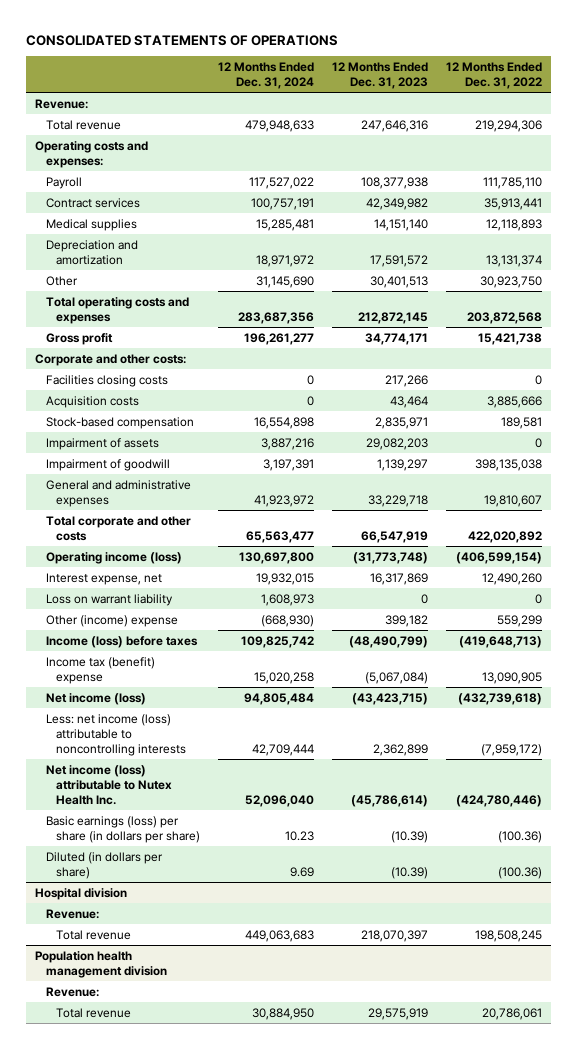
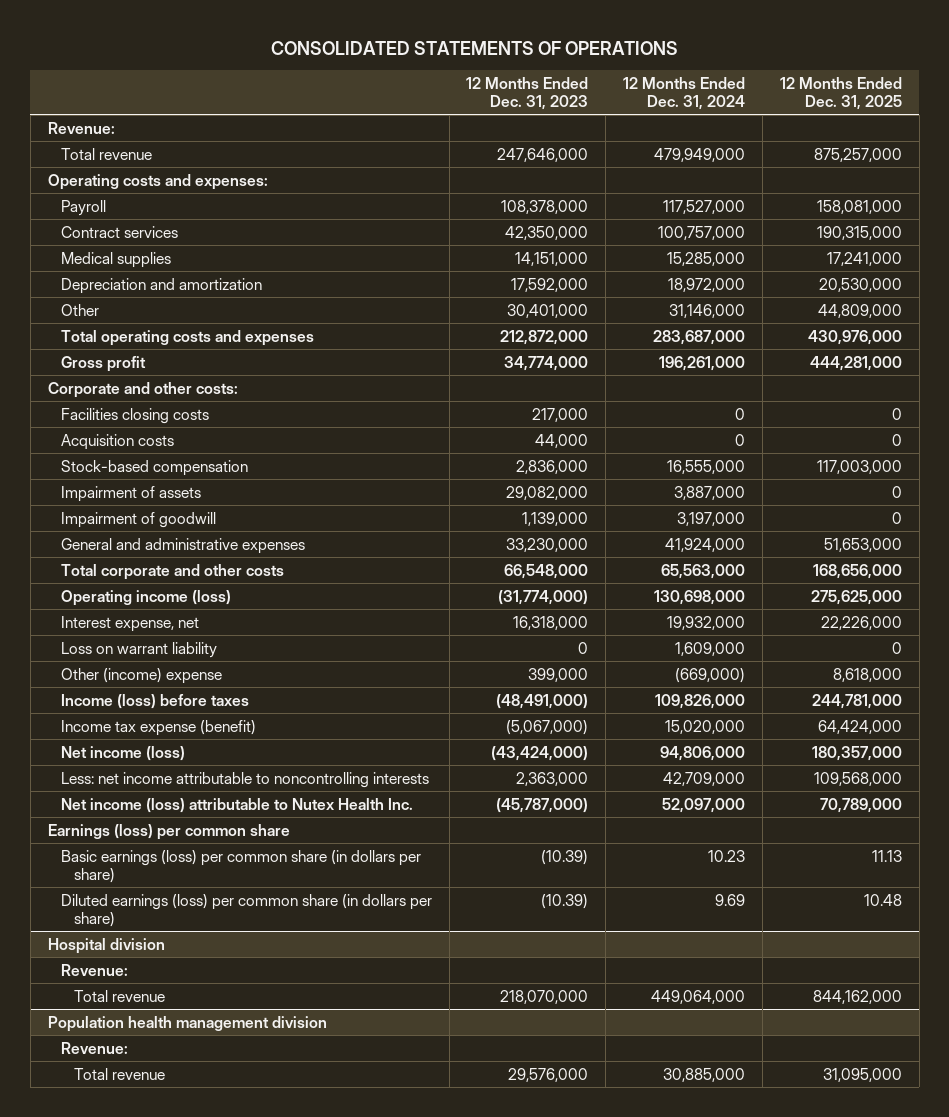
- | 12 Months Ended Dec. 31, 2024 | 12 Months Ended Dec. 31, 2023 | 12 Months Ended Dec. 31, 2022
+ | 12 Months Ended Dec. 31, 2023 | 12 Months Ended Dec. 31, 2024 | 12 Months Ended Dec. 31, 2025
- Total revenue | 479,948,633 | 247,646,316 | 219,294,306
+ Total revenue | 247,646,000 | 479,949,000 | 875,257,000
- Payroll | 117,527,022 | 108,377,938 | 111,785,110
- Contract services | 100,757,191 | 42,349,982 | 35,913,441
- Medical supplies | 15,285,481 | 14,151,140 | 12,118,893
- Depreciation and amortization | 18,971,972 | 17,591,572 | 13,131,374
- Other | 31,145,690 | 30,401,513 | 30,923,750
- Total operating costs and expenses | 283,687,356 | 212,872,145 | 203,872,568
- Gross profit | 196,261,277 | 34,774,171 | 15,421,738
+ Payroll | 108,378,000 | 117,527,000 | 158,081,000
+ Contract services | 42,350,000 | 100,757,000 | 190,315,000
+ Medical supplies | 14,151,000 | 15,285,000 | 17,241,000
+ Depreciation and amortization | 17,592,000 | 18,972,000 | 20,530,000
+ Other | 30,401,000 | 31,146,000 | 44,809,000
+ Total operating costs and expenses | 212,872,000 | 283,687,000 | 430,976,000
+ Gross profit | 34,774,000 | 196,261,000 | 444,281,000
- Facilities closing costs | 0 | 217,266 | 0
- Acquisition costs | 0 | 43,464 | 3,885,666
- Stock-based compensation | 16,554,898 | 2,835,971 | 189,581
- Impairment of assets | 3,887,216 | 29,082,203 | 0
- Impairment of goodwill | 3,197,391 | 1,139,297 | 398,135,038
- General and administrative expenses | 41,923,972 | 33,229,718 | 19,810,607
- Total corporate and other costs | 65,563,477 | 66,547,919 | 422,020,892
- Operating income (loss) | 130,697,800 | (31,773,748) | (406,599,154)
- Interest expense, net | 19,932,015 | 16,317,869 | 12,490,260
- Loss on warrant liability | 1,608,973 | 0 | 0
- Other (income) expense | (668,930) | 399,182 | 559,299
- Income (loss) before taxes | 109,825,742 | (48,490,799) | (419,648,713)
- Income tax (benefit) expense | 15,020,258 | (5,067,084) | 13,090,905
- Net income (loss) | 94,805,484 | (43,423,715) | (432,739,618)
- Less: net income (loss) attributable to noncontrolling interests | 42,709,444 | 2,362,899 | (7,959,172)
- Net income (loss) attributable to Nutex Health Inc. | 52,096,040 | (45,786,614) | (424,780,446)
- Basic earnings (loss) per share (in dollars per share) | 10.23 | (10.39) | (100.36)
- Diluted (in dollars per share) | 9.69 | (10.39) | (100.36)
+ Facilities closing costs | 217,000 | 0 | 0
+ Acquisition costs | 44,000 | 0 | 0
+ Stock-based compensation | 2,836,000 | 16,555,000 | 117,003,000
+ Impairment of assets | 29,082,000 | 3,887,000 | 0
+ Impairment of goodwill | 1,139,000 | 3,197,000 | 0
+ General and administrative expenses | 33,230,000 | 41,924,000 | 51,653,000
+ Total corporate and other costs | 66,548,000 | 65,563,000 | 168,656,000
+ Operating income (loss) | (31,774,000) | 130,698,000 | 275,625,000
+ Interest expense, net | 16,318,000 | 19,932,000 | 22,226,000
+ Loss on warrant liability | 0 | 1,609,000 | 0
+ Other (income) expense | 399,000 | (669,000) | 8,618,000
+ Income (loss) before taxes | (48,491,000) | 109,826,000 | 244,781,000
+ Income tax expense (benefit) | (5,067,000) | 15,020,000 | 64,424,000
+ Net income (loss) | (43,424,000) | 94,806,000 | 180,357,000
+ Less: net income attributable to noncontrolling interests | 2,363,000 | 42,709,000 | 109,568,000
+ Net income (loss) attributable to Nutex Health Inc. | (45,787,000) | 52,097,000 | 70,789,000
+ Earnings (loss) per common share
+ Basic earnings (loss) per common share (in dollars per share) | (10.39) | 10.23 | 11.13
+ Diluted earnings (loss) per common share (in dollars per share) | (10.39) | 9.69 | 10.48
@ Hospital division
- Total revenue | 449,063,683 | 218,070,397 | 198,508,245
+ Total revenue | 218,070,000 | 449,064,000 | 844,162,000
@ Population health management division
- Total revenue | 30,884,950 | 29,575,919 | 20,786,061
+ Total revenue | 29,576,000 | 30,885,000 | 31,095,000

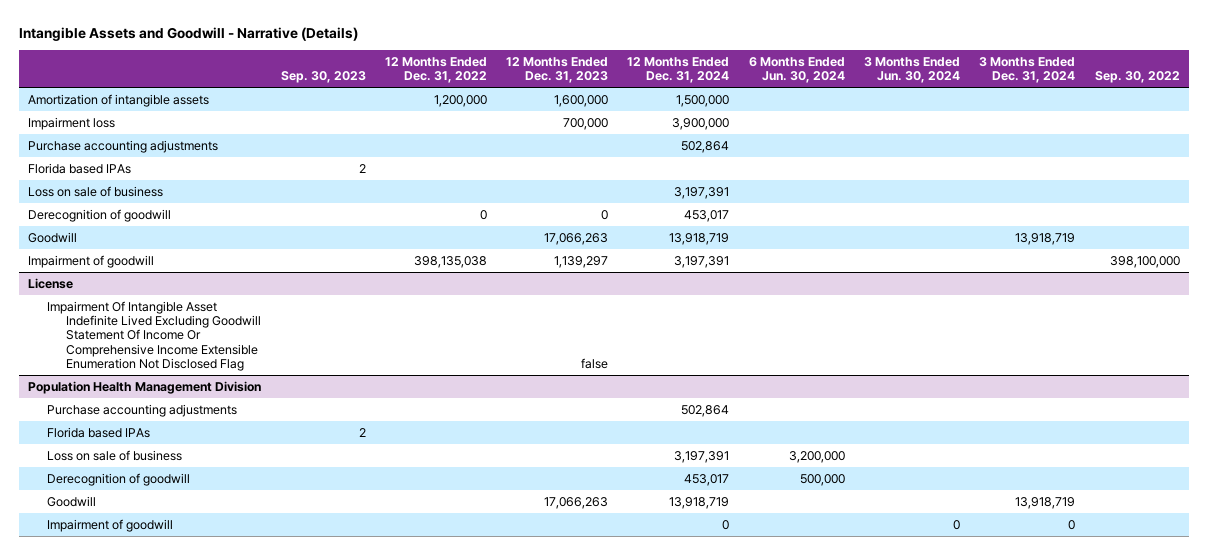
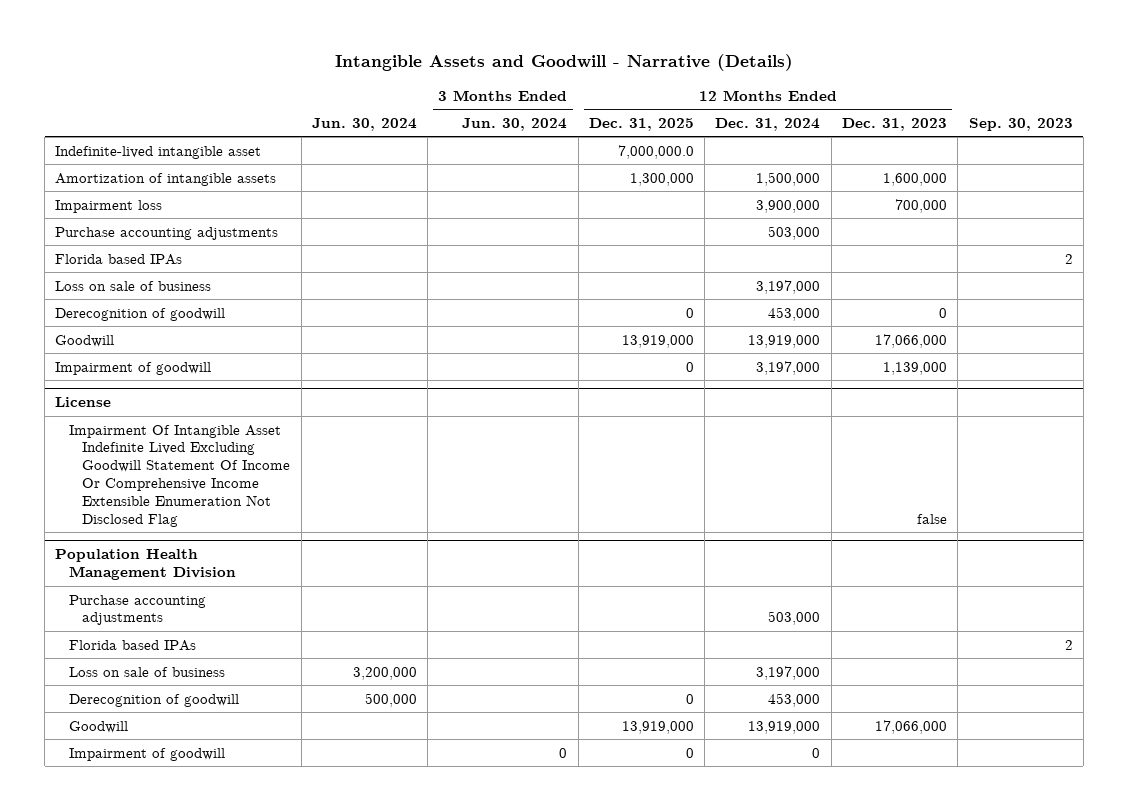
- | Sep. 30, 2023 | 12 Months Ended Dec. 31, 2022 | 12 Months Ended Dec. 31, 2023 | 12 Months Ended Dec. 31, 2024 | 6 Months Ended Jun. 30, 2024 | 3 Months Ended Jun. 30, 2024 | 3 Months Ended Dec. 31, 2024 | Sep. 30, 2022
+ | Jun. 30, 2024 | 3 Months Ended Jun. 30, 2024 | 12 Months Ended Dec. 31, 2025 | 12 Months Ended Dec. 31, 2024 | 12 Months Ended Dec. 31, 2023 | Sep. 30, 2023
+ Indefinite-lived intangible asset | | | 7,000,000.0 | | |
- Purchase accounting adjustments | | | | 502,864 | | | |
+ Purchase accounting adjustments | | | | 503,000 | |
- Loss on sale of business | | | | 3,197,391 | | | |
- Derecognition of goodwill | | 0 | 0 | 453,017 | | | |
- Goodwill | | | 17,066,263 | 13,918,719 | | | 13,918,719 |
- Impairment of goodwill | | 398,135,038 | 1,139,297 | 3,197,391 | | | | 398,100,000
+ Loss on sale of business | | | | 3,197,000 | |
+ Derecognition of goodwill | | | 0 | 453,000 | 0 |
+ Goodwill | | | 13,919,000 | 13,919,000 | 17,066,000 |
+ Impairment of goodwill | | | 0 | 3,197,000 | 1,139,000 |
@ Population Health Management Division
- Purchase accounting adjustments | | | | 502,864 | | | |
+ Purchase accounting adjustments | | | | 503,000 | |
- Loss on sale of business | | | | 3,197,391 | 3,200,000 | | |
- Derecognition of goodwill | | | | 453,017 | 500,000 | | |
- Goodwill | | | 17,066,263 | 13,918,719 | | | 13,918,719 |
+ Loss on sale of business | 3,200,000 | | | 3,197,000 | |
+ Derecognition of goodwill | 500,000 | | 0 | 453,000 | |
+ Goodwill | | | 13,919,000 | 13,919,000 | 17,066,000 |

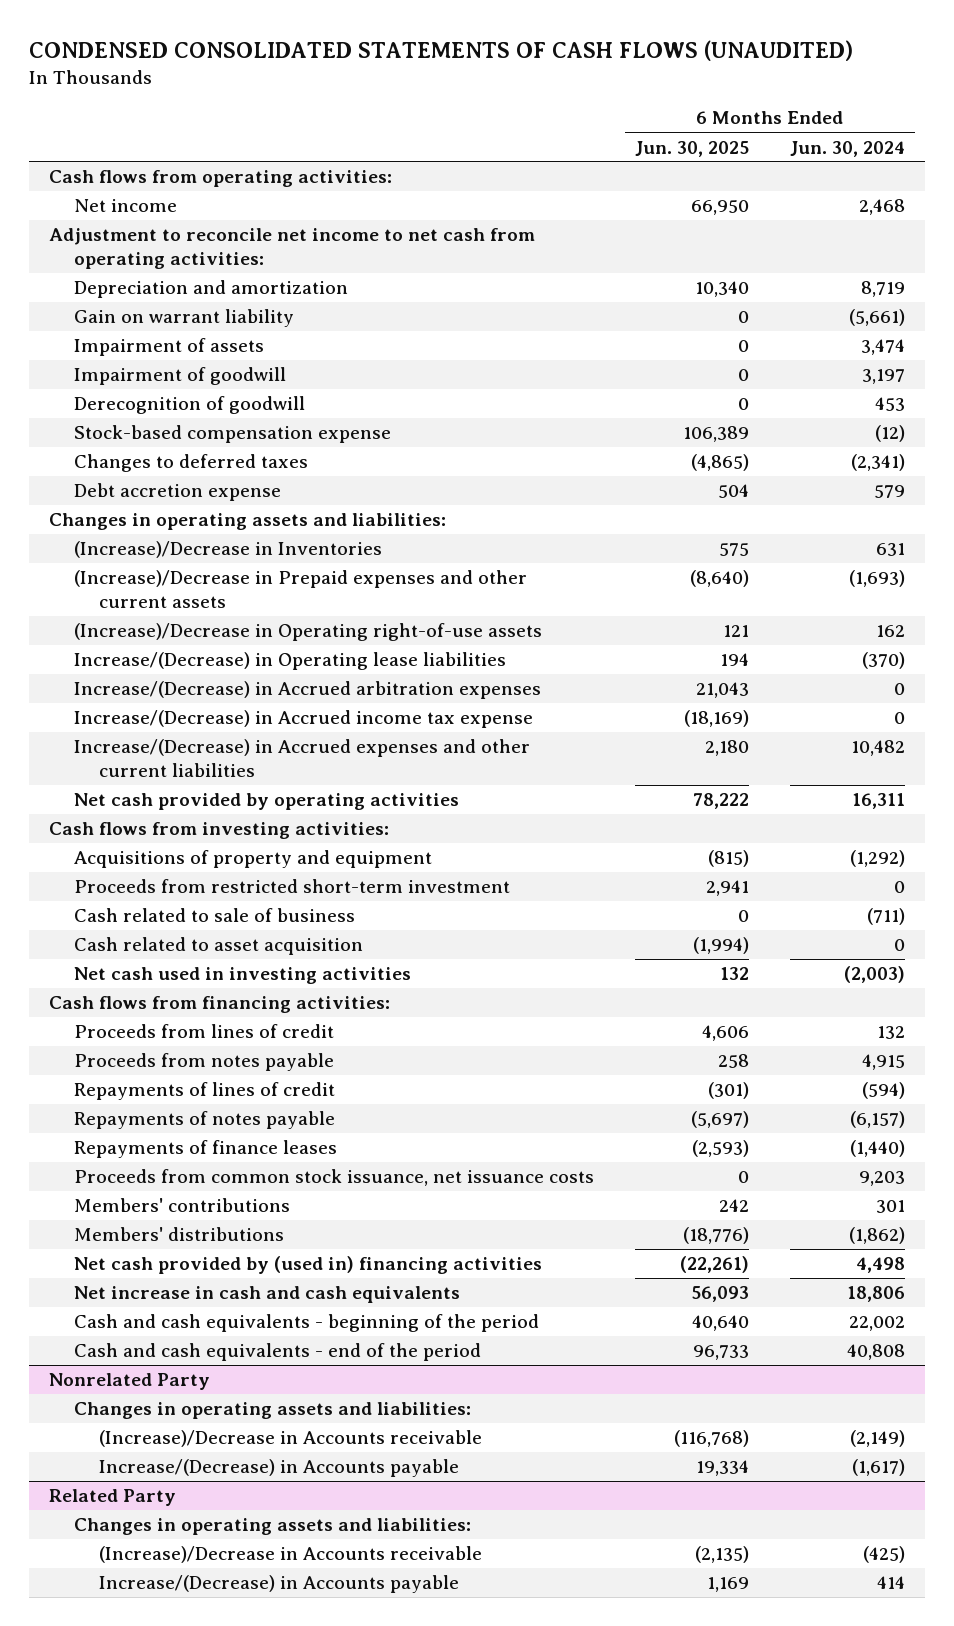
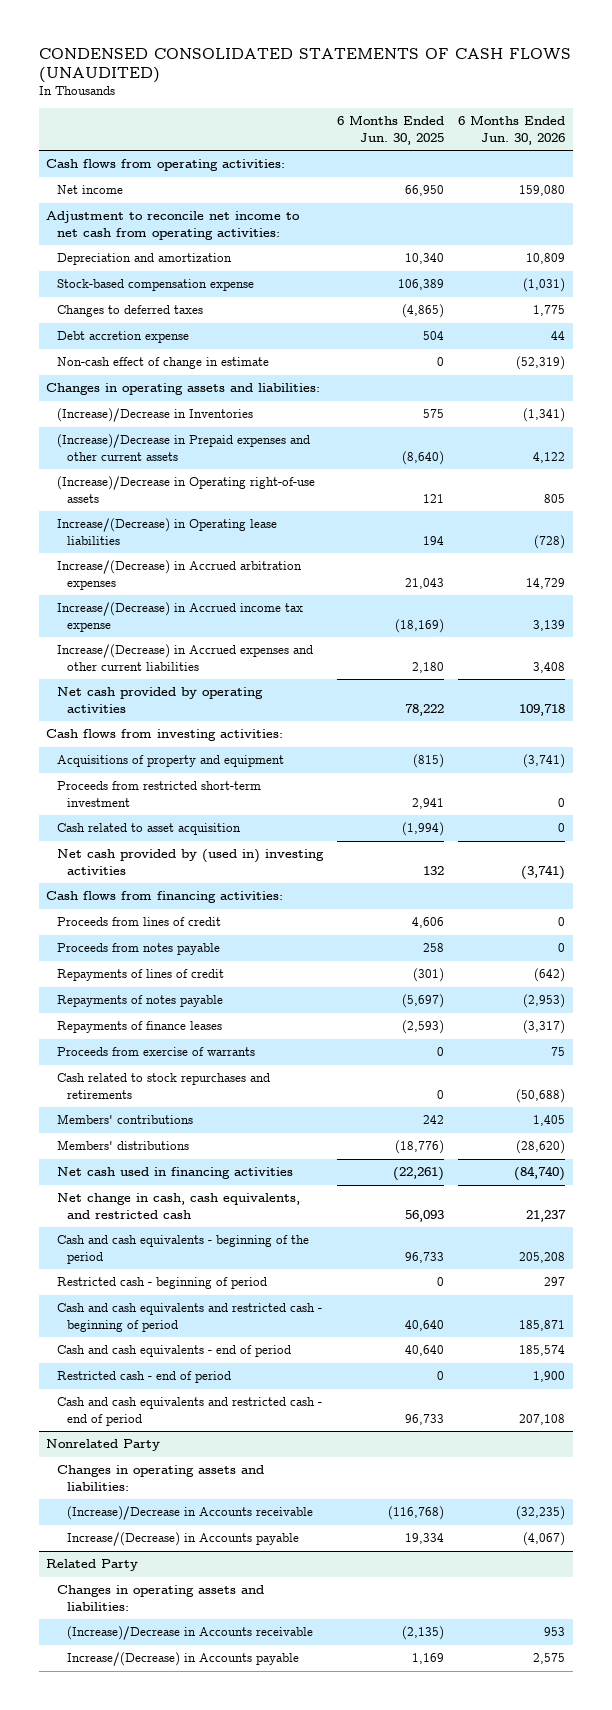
- | 6 Months Ended Jun. 30, 2025 | 6 Months Ended Jun. 30, 2024
+ | 6 Months Ended Jun. 30, 2025 | 6 Months Ended Jun. 30, 2026
- Gain on warrant liability | 0 | (5,661)
- Impairment of assets | 0 | 3,474
- Impairment of goodwill | 0 | 3,197
- Derecognition of goodwill | 0 | 453
+ Non-cash effect of change in estimate | 0 | (52,319)
- Cash related to sale of business | 0 | (711)
- Net cash used in investing activities | 132 | (2,003)
+ Net cash provided by (used in) investing activities | 132 | (3,741)
- Proceeds from common stock issuance, net issuance costs | 0 | 9,203
+ Proceeds from exercise of warrants | 0 | 75
+ Cash related to stock repurchases and retirements | 0 | (50,688)
- Net cash provided by (used in) financing activities | (22,261) | 4,498
- Net increase in cash and cash equivalents | 56,093 | 18,806
- Cash and cash equivalents - beginning of the period | 40,640 | 22,002
- Cash and cash equivalents - end of the period | 96,733 | 40,808
+ Net cash used in financing activities | (22,261) | (84,740)
+ Net change in cash, cash equivalents, and restricted cash | 56,093 | 21,237
+ Cash and cash equivalents - beginning of the period | 96,733 | 205,208
+ Restricted cash - beginning of period | 0 | 297
+ Cash and cash equivalents and restricted cash - beginning of period | 40,640 | 185,871
+ Cash and cash equivalents - end of period | 40,640 | 185,574
+ Restricted cash - end of period | 0 | 1,900
+ Cash and cash equivalents and restricted cash - end of period | 96,733 | 207,108

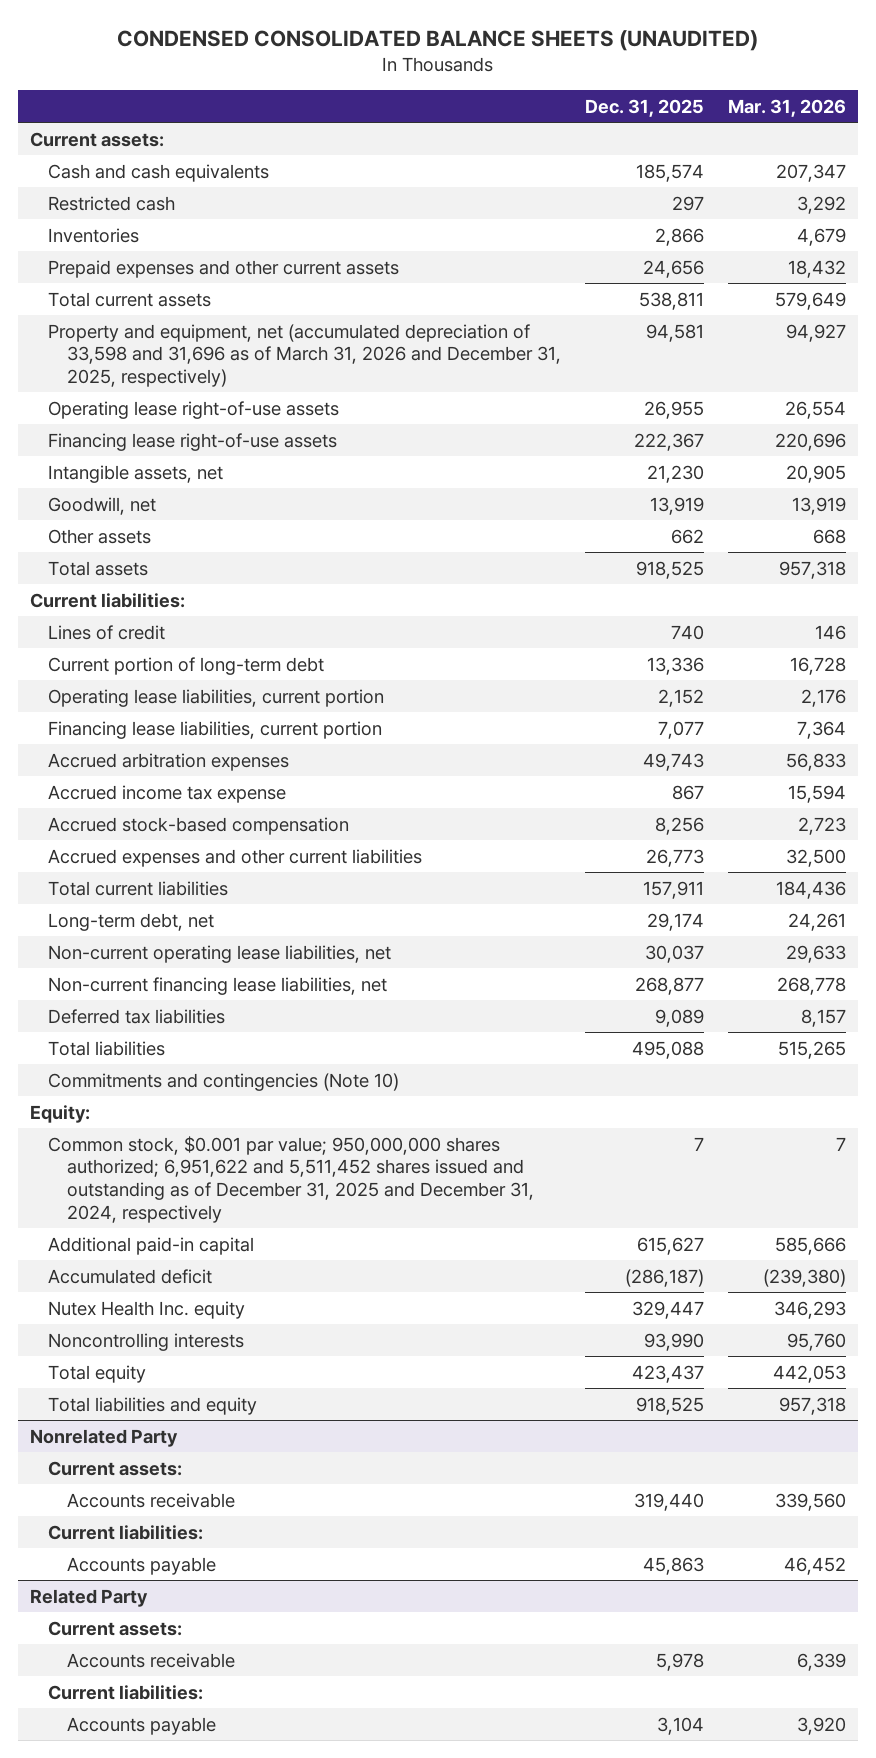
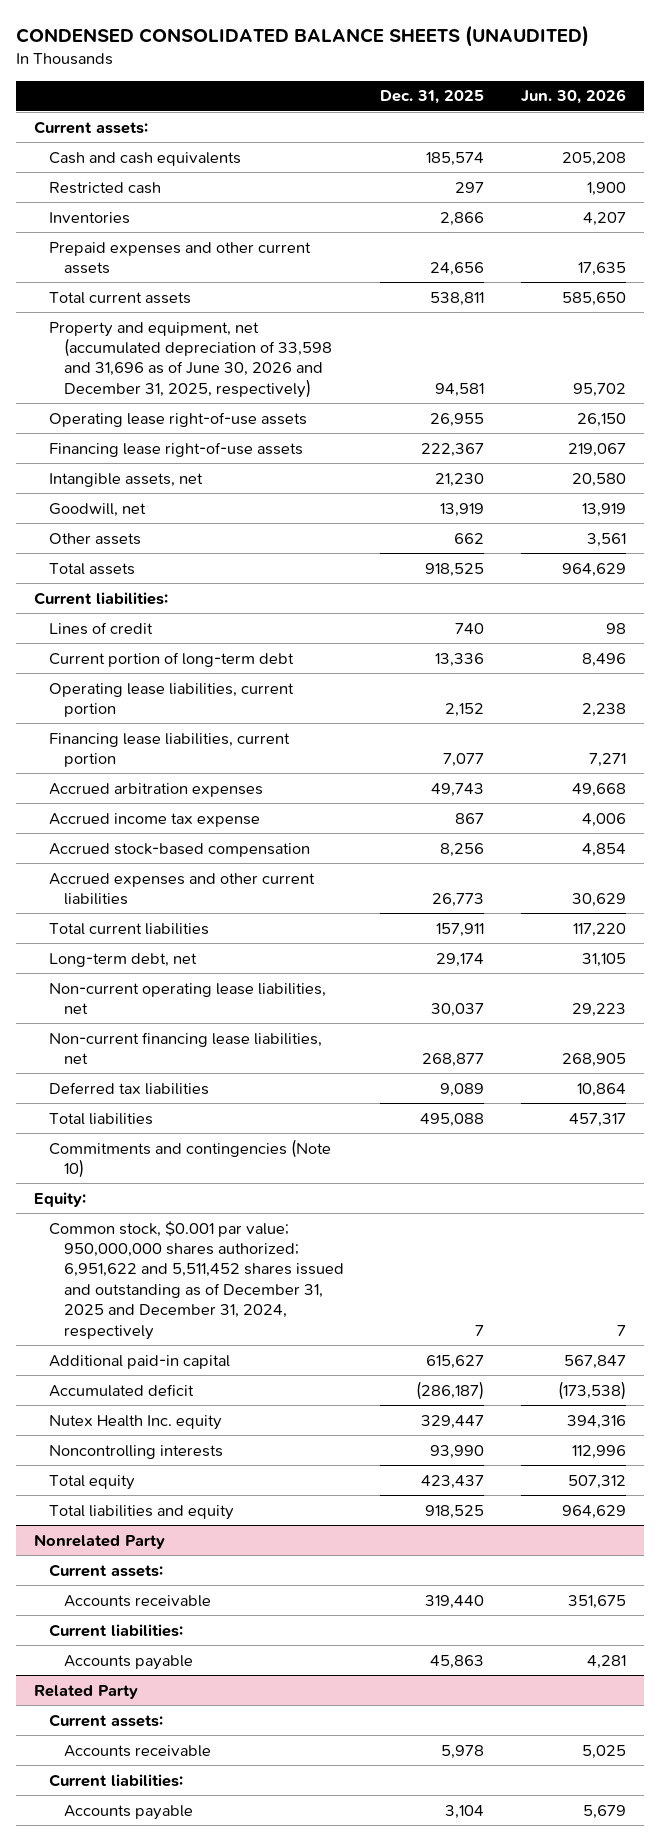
- | Dec. 31, 2025 | Mar. 31, 2026
+ | Dec. 31, 2025 | Jun. 30, 2026
- Property and equipment, net (accumulated depreciation of 33,598 and 31,696 as of March 31, 2026 and December 31, 2025, respectively) | 94,581 | 94,927
+ Property and equipment, net (accumulated depreciation of 33,598 and 31,696 as of June 30, 2026 and December 31, 2025, respectively) | 94,581 | 95,702

